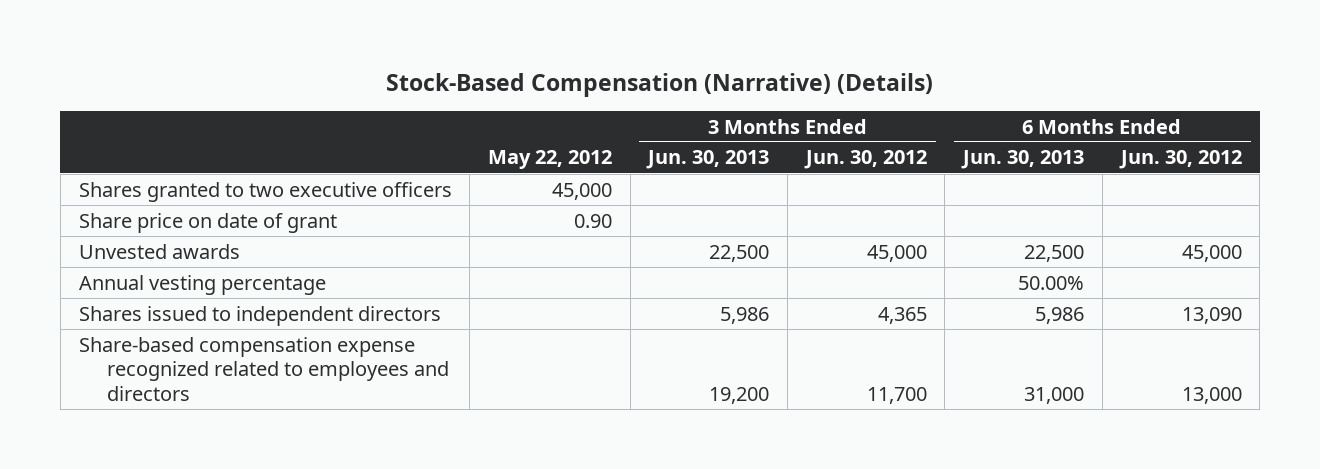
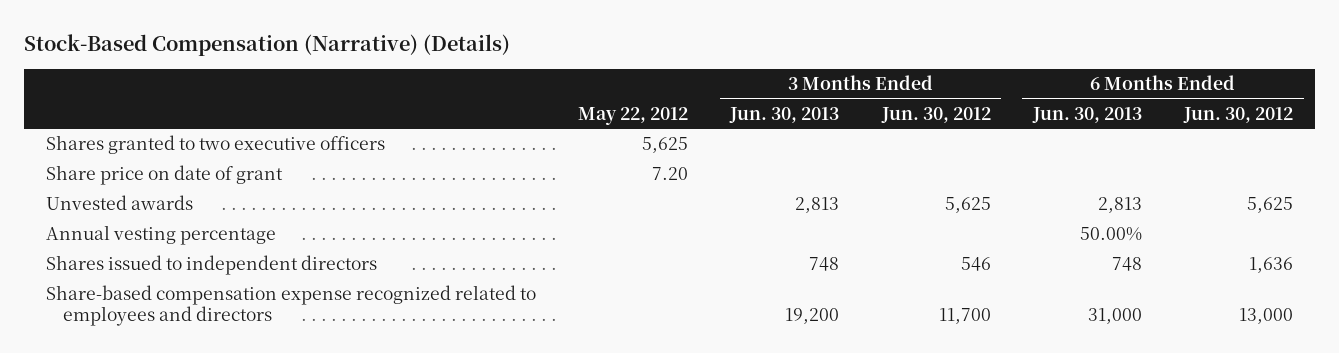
- Shares granted to two executive officers | 45,000 | | | |
- Share price on date of grant | 0.90 | | | |
- Unvested awards | | 22,500 | 45,000 | 22,500 | 45,000
+ Shares granted to two executive officers | 5,625 | | | |
+ Share price on date of grant | 7.20 | | | |
+ Unvested awards | | 2,813 | 5,625 | 2,813 | 5,625
- Shares issued to independent directors | | 5,986 | 4,365 | 5,986 | 13,090
+ Shares issued to independent directors | | 748 | 546 | 748 | 1,636

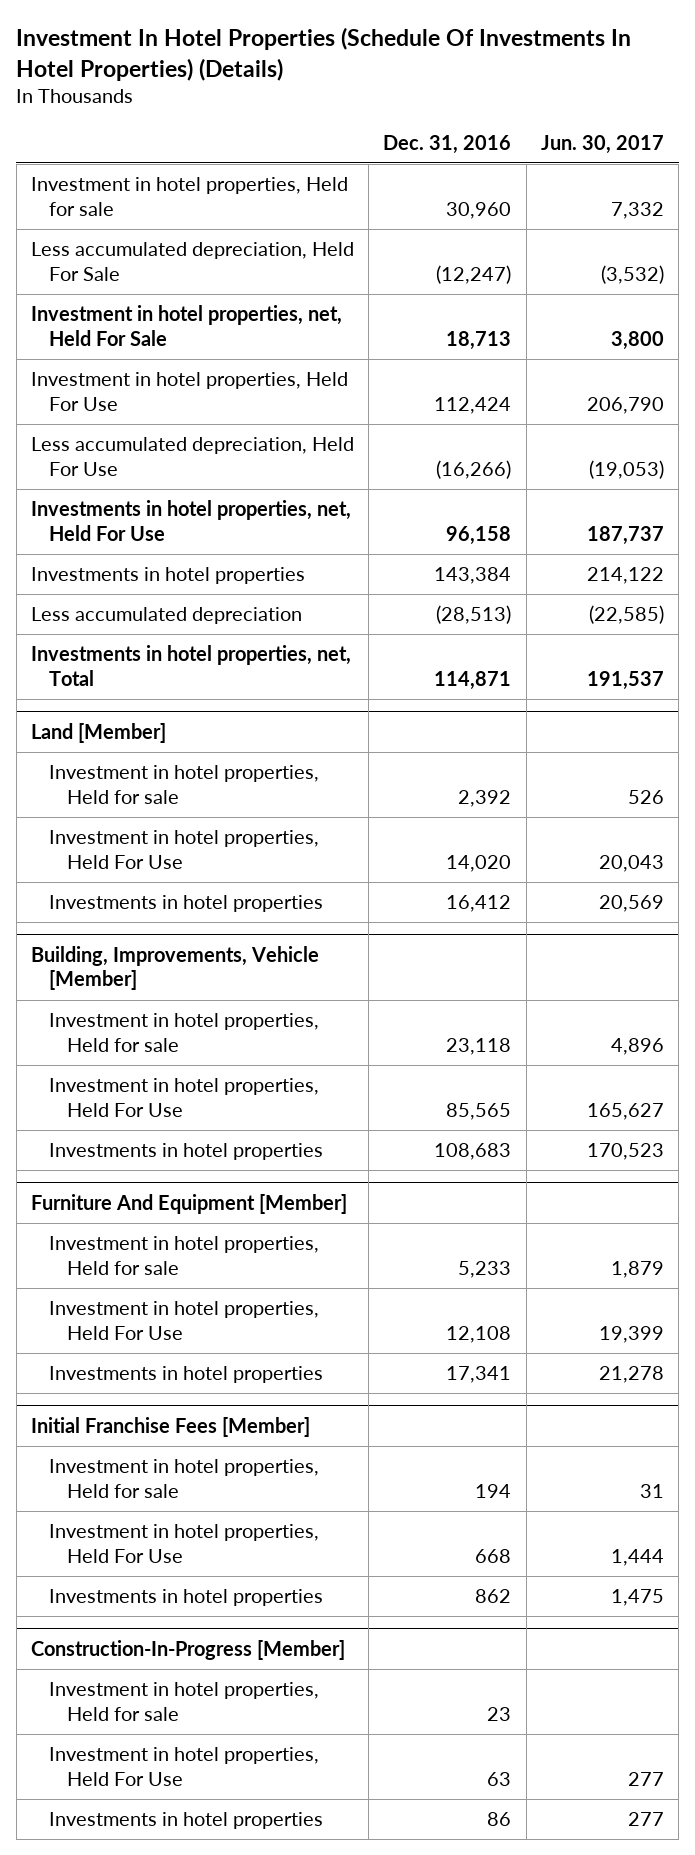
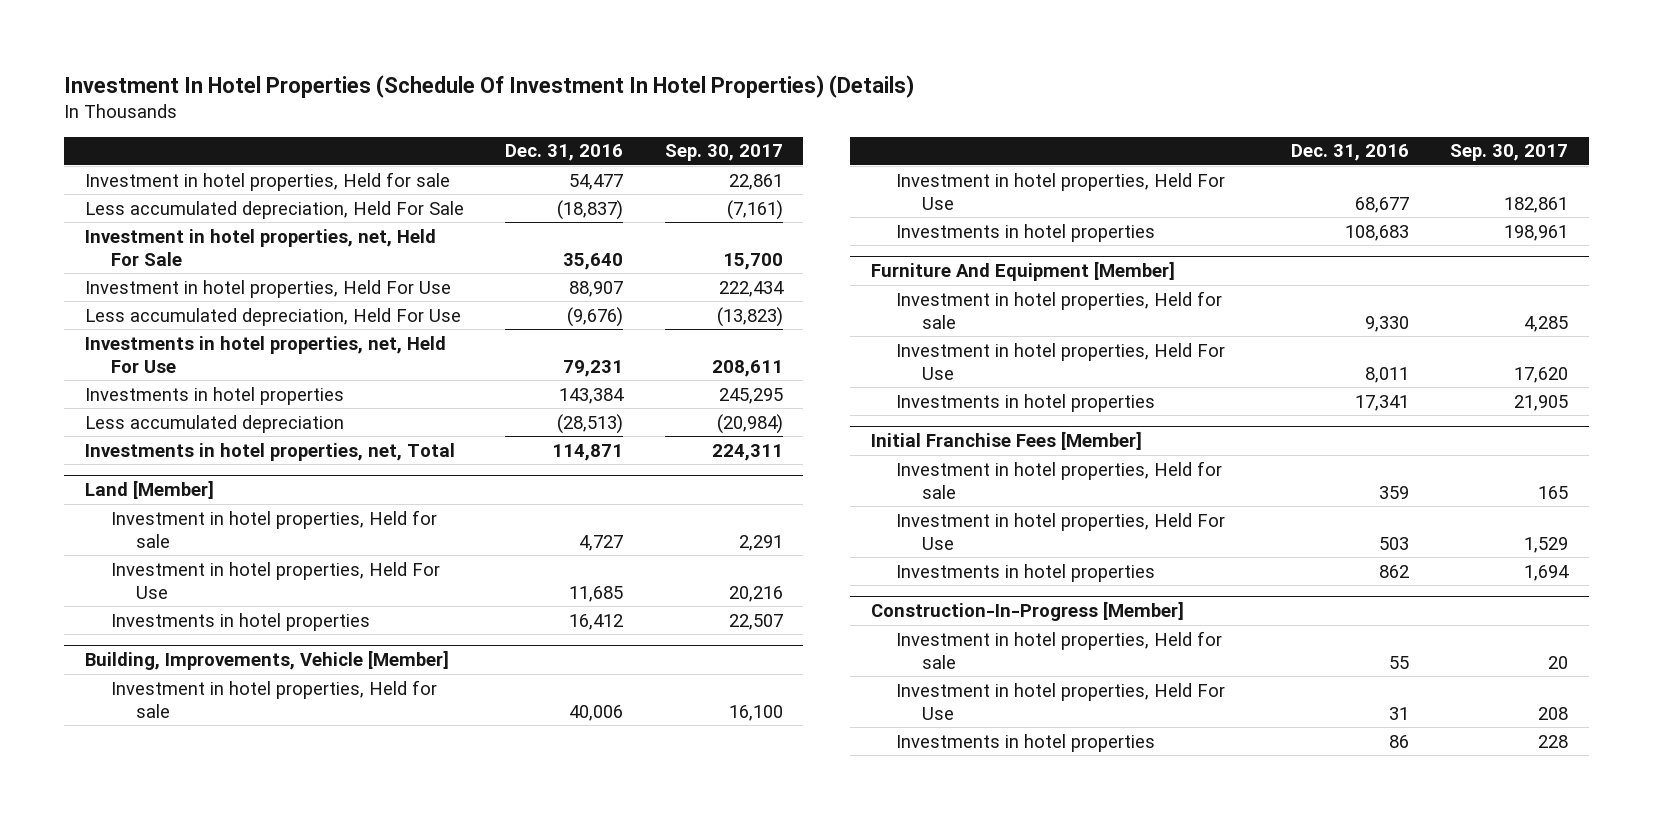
- Investment In Hotel Properties (Schedule Of Investments In Hotel Properties) (Details)
+ Investment In Hotel Properties (Schedule Of Investment In Hotel Properties) (Details)
- | Dec. 31, 2016 | Jun. 30, 2017
+ | Dec. 31, 2016 | Sep. 30, 2017
- Investment in hotel properties, Held for sale | 30,960 | 7,332
- Less accumulated depreciation, Held For Sale | (12,247) | (3,532)
- Investment in hotel properties, net, Held For Sale | 18,713 | 3,800
- Investment in hotel properties, Held For Use | 112,424 | 206,790
- Less accumulated depreciation, Held For Use | (16,266) | (19,053)
- Investments in hotel properties, net, Held For Use | 96,158 | 187,737
+ Investment in hotel properties, Held for sale | 54,477 | 22,861
+ Less accumulated depreciation, Held For Sale | (18,837) | (7,161)
+ Investment in hotel properties, net, Held For Sale | 35,640 | 15,700
+ Investment in hotel properties, Held For Use | 88,907 | 222,434
+ Less accumulated depreciation, Held For Use | (9,676) | (13,823)
+ Investments in hotel properties, net, Held For Use | 79,231 | 208,611
@ Land [Member]
- Investment in hotel properties, Held for sale | 2,392 | 526
- Investment in hotel properties, Held For Use | 14,020 | 20,043
+ Investment in hotel properties, Held for sale | 4,727 | 2,291
+ Investment in hotel properties, Held For Use | 11,685 | 20,216
@ Building, Improvements, Vehicle [Member]
- Investment in hotel properties, Held for sale | 23,118 | 4,896
- Investment in hotel properties, Held For Use | 85,565 | 165,627
+ Investment in hotel properties, Held for sale | 40,006 | 16,100
+ Investment in hotel properties, Held For Use | 68,677 | 182,861
@ Furniture And Equipment [Member]
- Investment in hotel properties, Held for sale | 5,233 | 1,879
- Investment in hotel properties, Held For Use | 12,108 | 19,399
+ Investment in hotel properties, Held for sale | 9,330 | 4,285
+ Investment in hotel properties, Held For Use | 8,011 | 17,620
@ Initial Franchise Fees [Member]
- Investment in hotel properties, Held for sale | 194 | 31
- Investment in hotel properties, Held For Use | 668 | 1,444
+ Investment in hotel properties, Held for sale | 359 | 165
+ Investment in hotel properties, Held For Use | 503 | 1,529
@ Construction-In-Progress [Member]
- Investment in hotel properties, Held for sale | 23 |
- Investment in hotel properties, Held For Use | 63 | 277
+ Investment in hotel properties, Held for sale | 55 | 20
+ Investment in hotel properties, Held For Use | 31 | 208

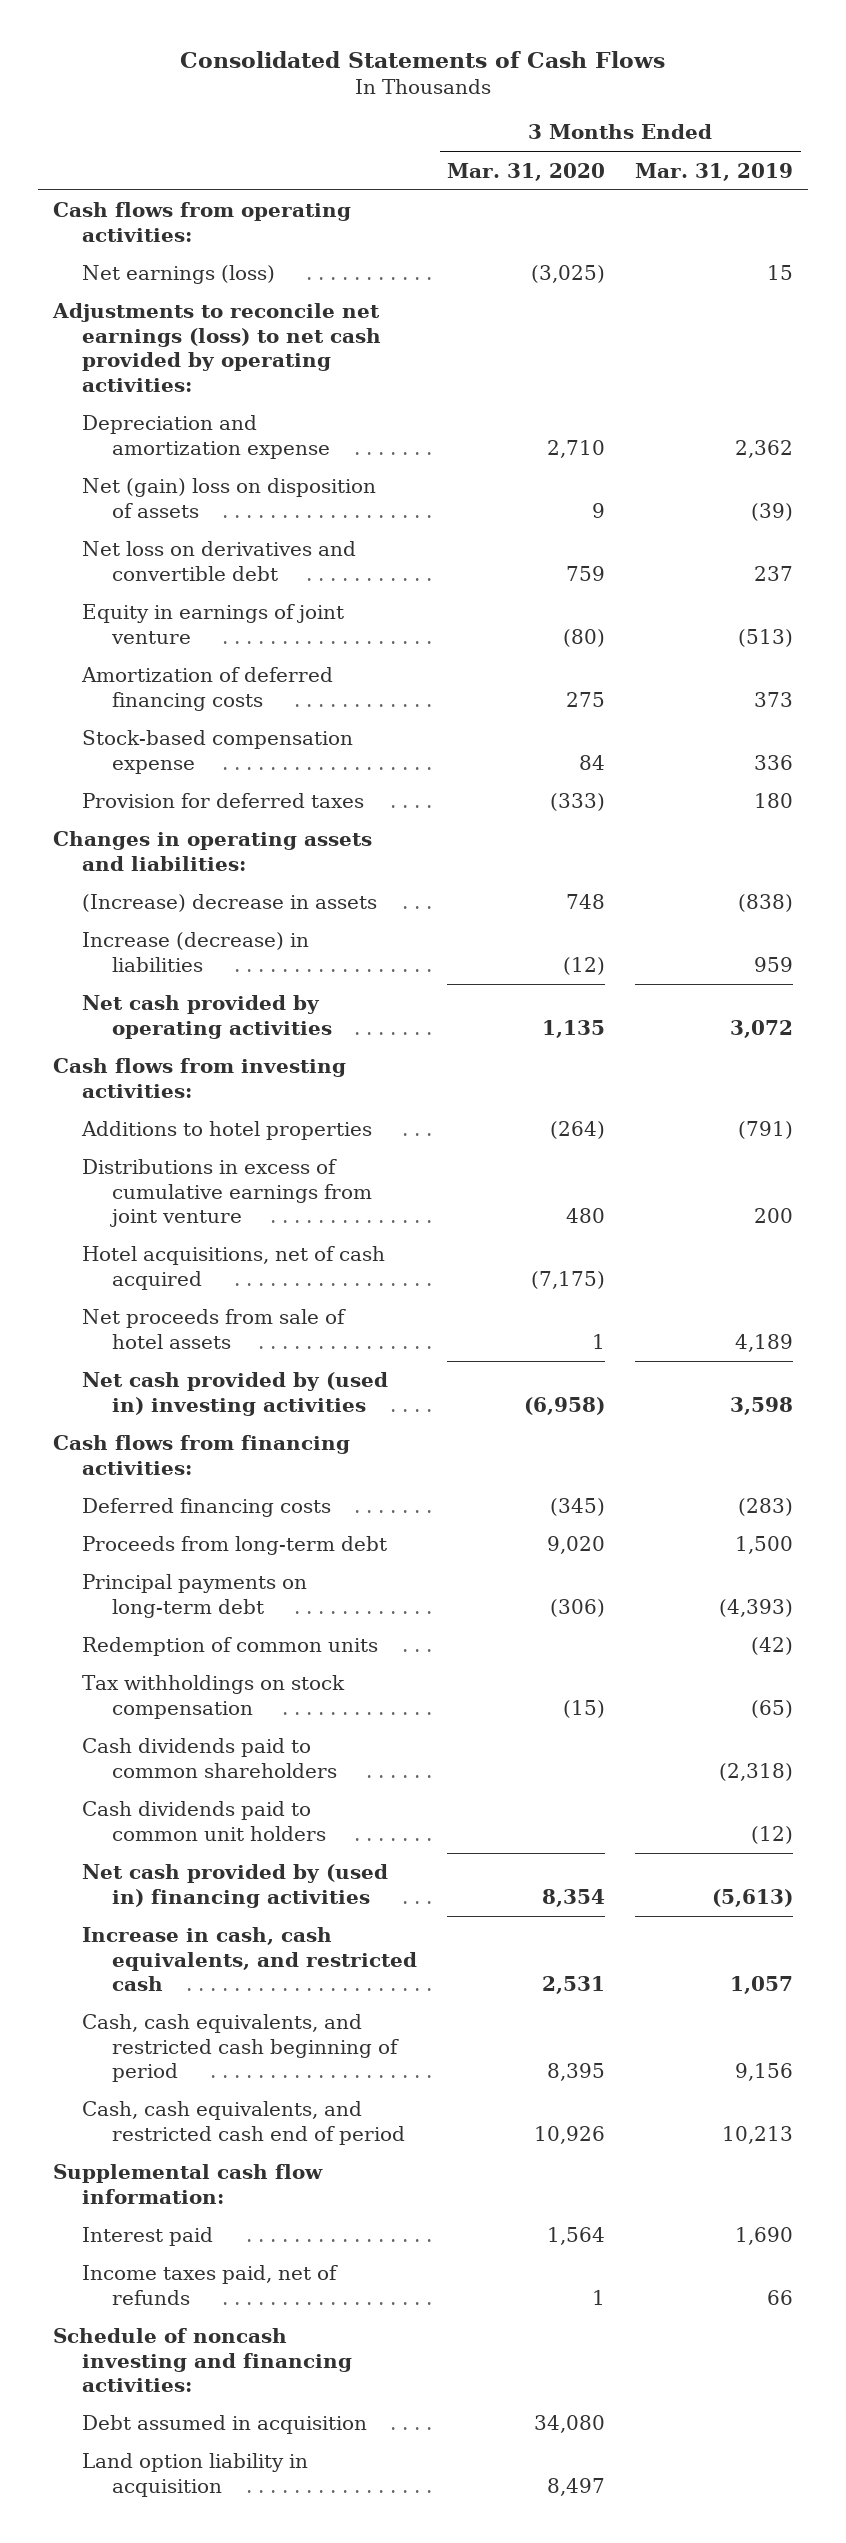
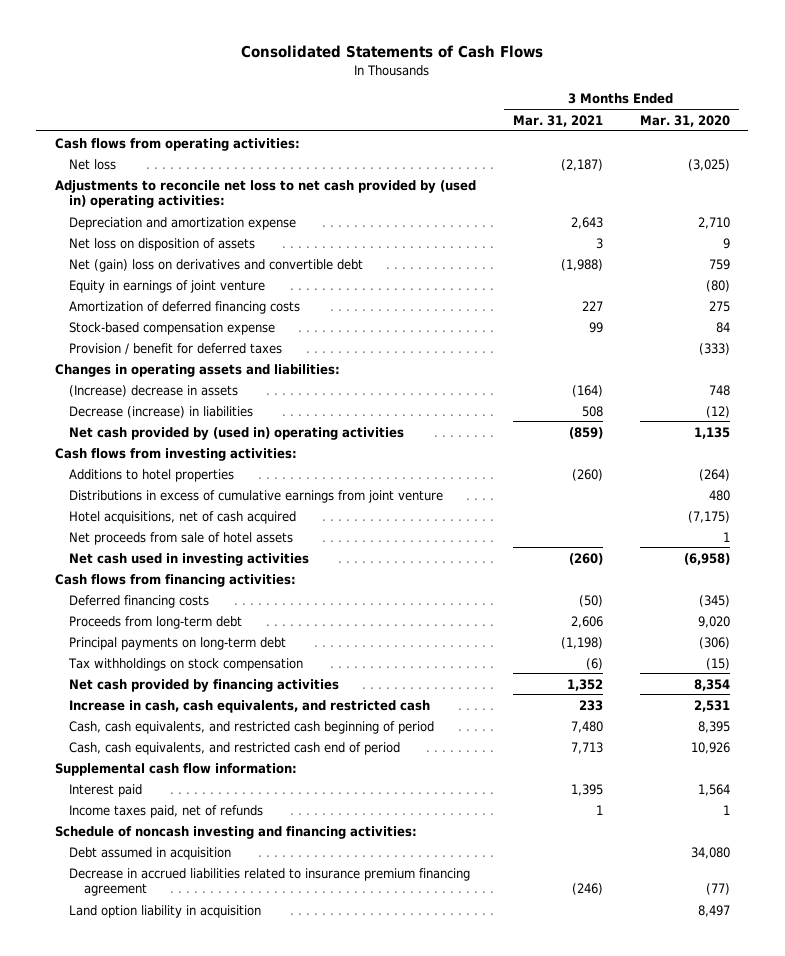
- | 3 Months Ended Mar. 31, 2020 | 3 Months Ended Mar. 31, 2019
+ | 3 Months Ended Mar. 31, 2021 | 3 Months Ended Mar. 31, 2020
- Net earnings (loss) | (3,025) | 15
- Adjustments to reconcile net earnings (loss) to net cash provided by operating activities:
+ Net loss | (2,187) | (3,025)
+ Adjustments to reconcile net loss to net cash provided by (used in) operating activities:
- Net (gain) loss on disposition of assets | 9 | (39)
- Net loss on derivatives and convertible debt | 759 | 237
+ Net loss on disposition of assets | 3 | 9
+ Net (gain) loss on derivatives and convertible debt | (1,988) | 759
- Provision for deferred taxes | (333) | 180
+ Provision / benefit for deferred taxes | | (333)
- Increase (decrease) in liabilities | (12) | 959
- Net cash provided by operating activities | 1,135 | 3,072
+ Decrease (increase) in liabilities | 508 | (12)
+ Net cash provided by (used in) operating activities | (859) | 1,135
- Net cash provided by (used in) investing activities | (6,958) | 3,598
+ Net cash used in investing activities | (260) | (6,958)
- Redemption of common units | | (42)
- Cash dividends paid to common shareholders | | (2,318)
- Cash dividends paid to common unit holders | | (12)
- Net cash provided by (used in) financing activities | 8,354 | (5,613)
+ Net cash provided by financing activities | 1,352 | 8,354
+ Decrease in accrued liabilities related to insurance premium financing agreement | (246) | (77)

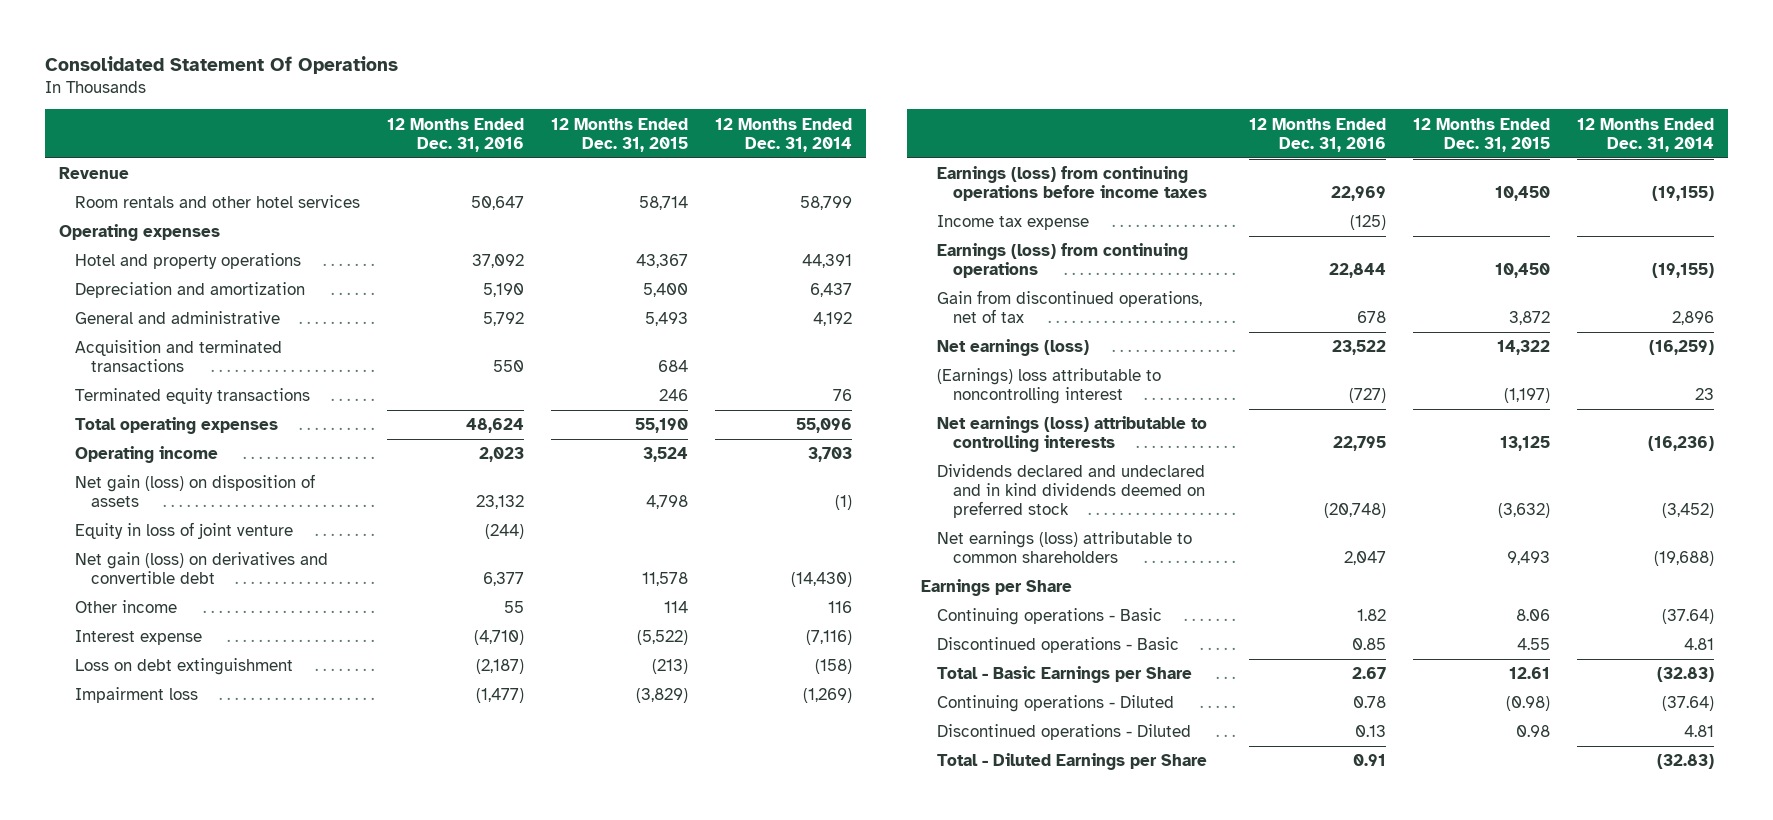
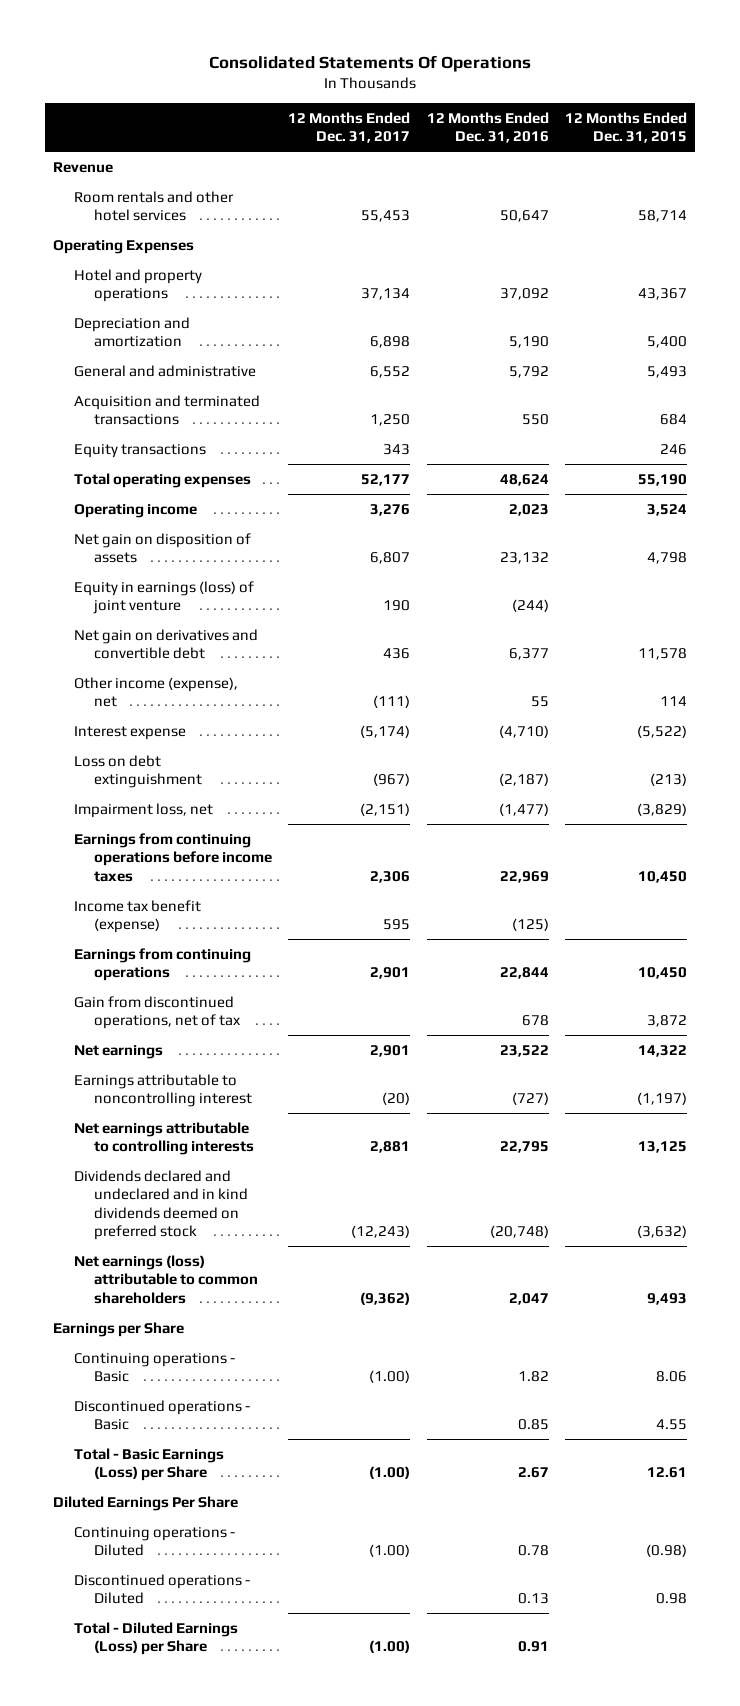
- Consolidated Statement Of Operations
+ Consolidated Statements Of Operations
- | 12 Months Ended Dec. 31, 2016 | 12 Months Ended Dec. 31, 2015 | 12 Months Ended Dec. 31, 2014
+ | 12 Months Ended Dec. 31, 2017 | 12 Months Ended Dec. 31, 2016 | 12 Months Ended Dec. 31, 2015
- Operating expenses
+ Operating Expenses
- Terminated equity transactions | | 246 | 76
+ Equity transactions | 343 | | 246
- Net gain (loss) on disposition of assets | 23,132 | 4,798 | (1)
- Equity in loss of joint venture | (244) | |
- Net gain (loss) on derivatives and convertible debt | 6,377 | 11,578 | (14,430)
- Other income | 55 | 114 | 116
+ Net gain on disposition of assets | 6,807 | 23,132 | 4,798
+ Equity in earnings (loss) of joint venture | 190 | (244) |
+ Net gain on derivatives and convertible debt | 436 | 6,377 | 11,578
+ Other income (expense), net | (111) | 55 | 114
- Impairment loss | (1,477) | (3,829) | (1,269)
- Earnings (loss) from continuing operations before income taxes | 22,969 | 10,450 | (19,155)
- Income tax expense | (125) | |
- Earnings (loss) from continuing operations | 22,844 | 10,450 | (19,155)
+ Impairment loss, net | (2,151) | (1,477) | (3,829)
+ Earnings from continuing operations before income taxes | 2,306 | 22,969 | 10,450
+ Income tax benefit (expense) | 595 | (125) |
+ Earnings from continuing operations | 2,901 | 22,844 | 10,450
- Net earnings (loss) | 23,522 | 14,322 | (16,259)
- (Earnings) loss attributable to noncontrolling interest | (727) | (1,197) | 23
- Net earnings (loss) attributable to controlling interests | 22,795 | 13,125 | (16,236)
+ Net earnings | 2,901 | 23,522 | 14,322
+ Earnings attributable to noncontrolling interest | (20) | (727) | (1,197)
+ Net earnings attributable to controlling interests | 2,881 | 22,795 | 13,125
- Total - Basic Earnings per Share | 2.67 | 12.61 | (32.83)
+ Total - Basic Earnings (Loss) per Share | (1.00) | 2.67 | 12.61
+ Diluted Earnings Per Share
- Total - Diluted Earnings per Share | 0.91 | | (32.83)
+ Total - Diluted Earnings (Loss) per Share | (1.00) | 0.91 |

